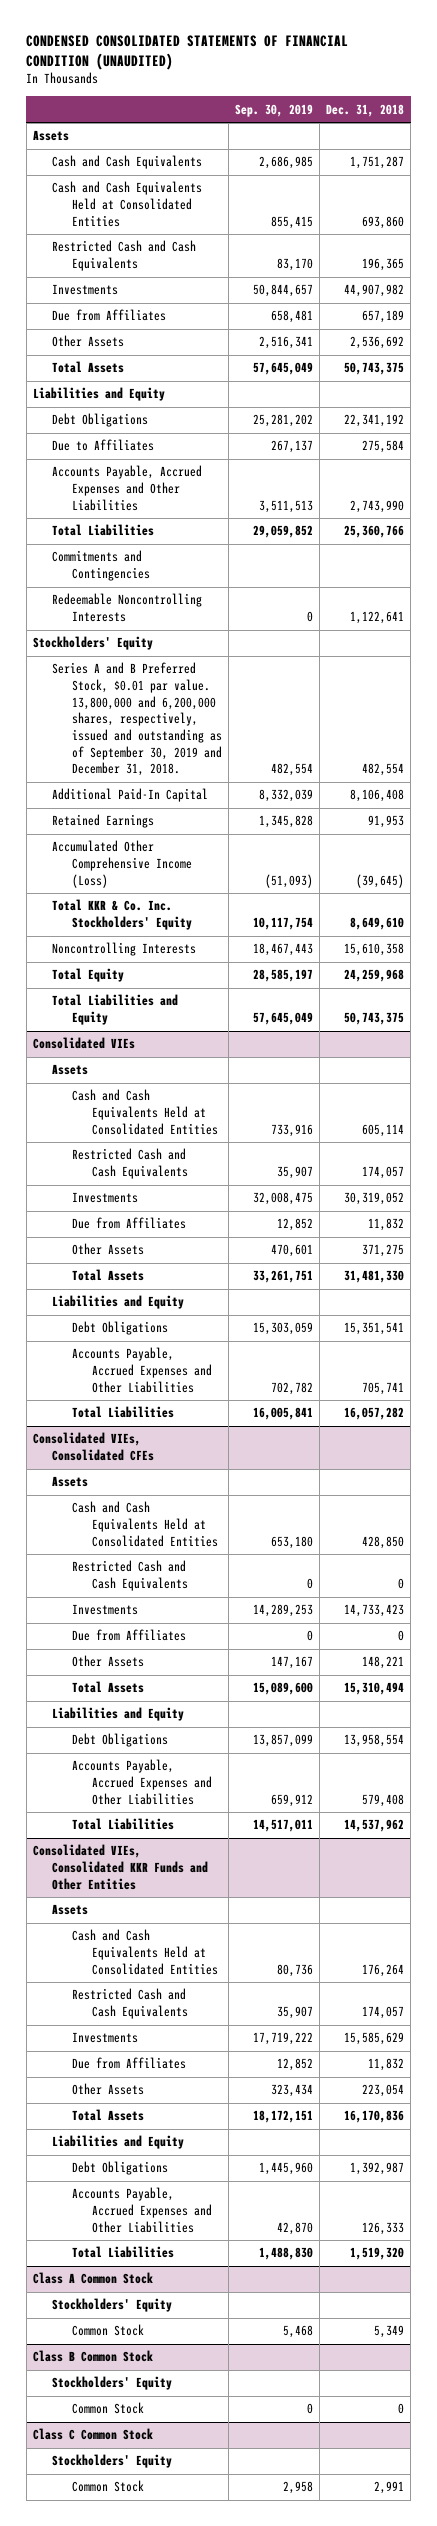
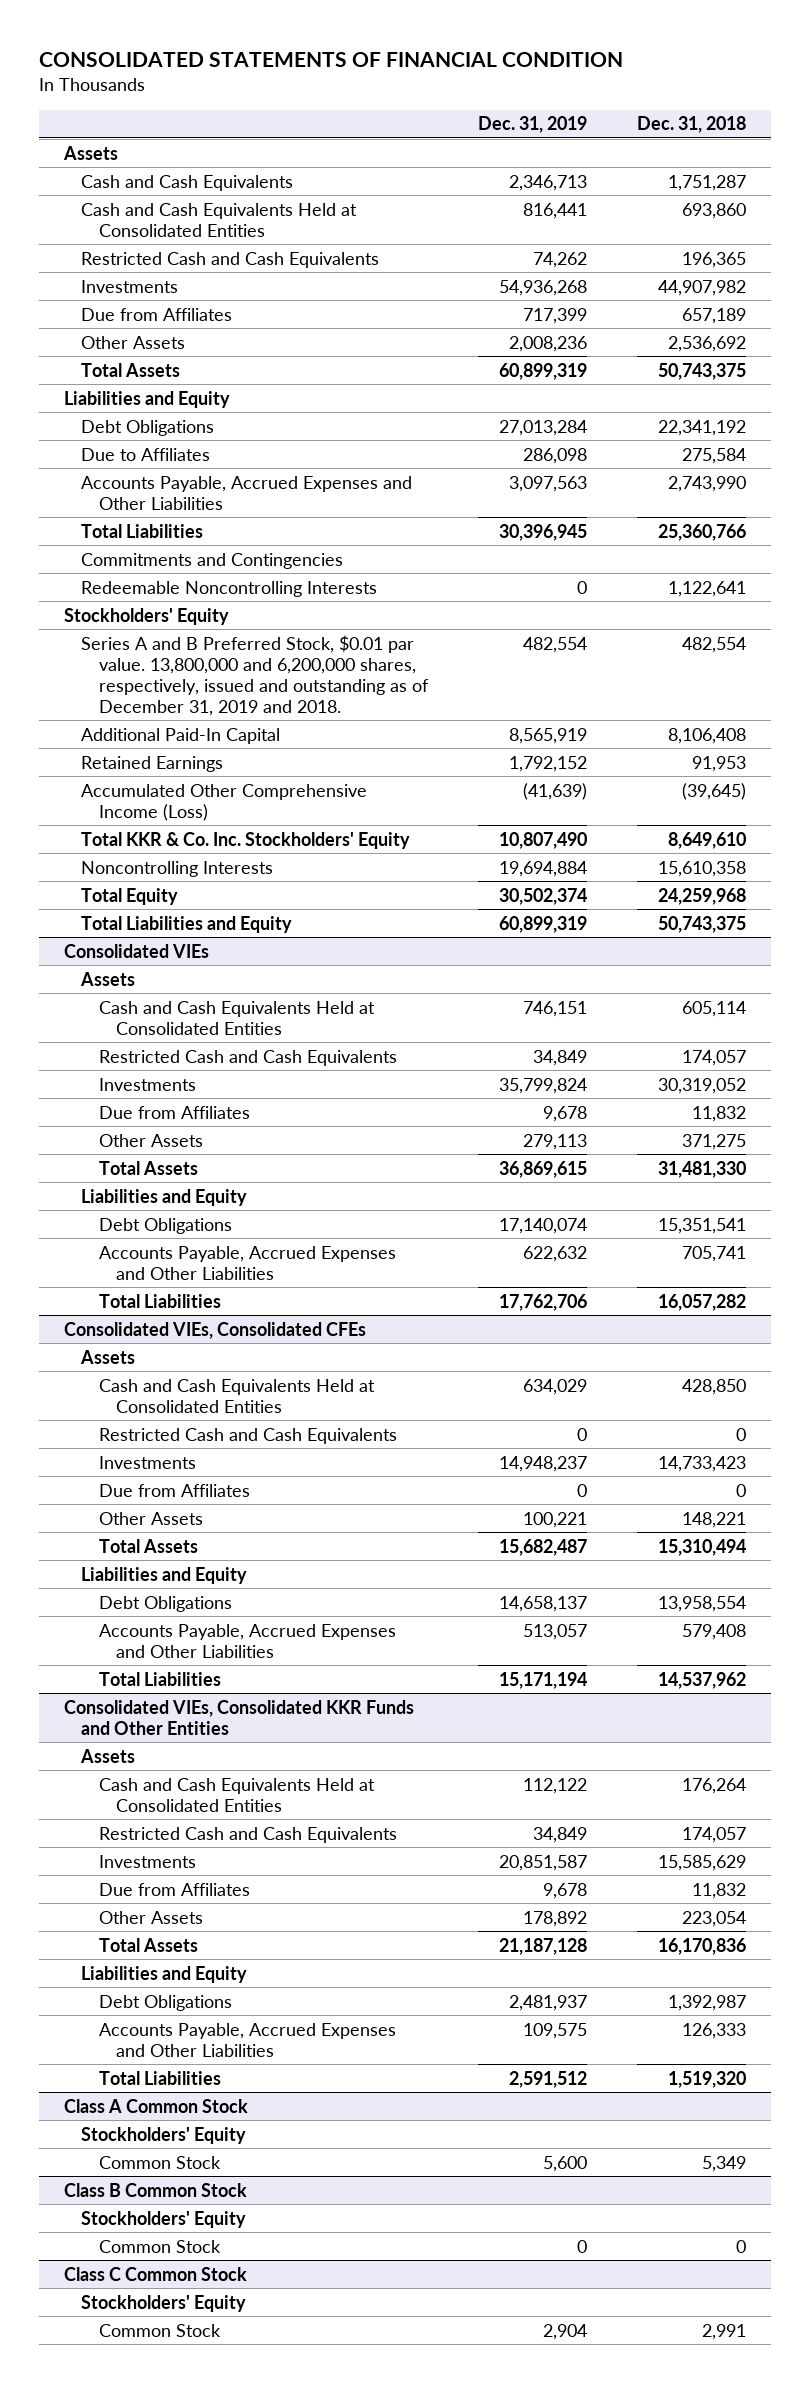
- CONDENSED CONSOLIDATED STATEMENTS OF FINANCIAL CONDITION (UNAUDITED)
+ CONSOLIDATED STATEMENTS OF FINANCIAL CONDITION
- | Sep. 30, 2019 | Dec. 31, 2018
+ | Dec. 31, 2019 | Dec. 31, 2018
- Series A and B Preferred Stock, $0.01 par value. 13,800,000 and 6,200,000 shares, respectively, issued and outstanding as of September 30, 2019 and December 31, 2018. | 482,554 | 482,554
+ Series A and B Preferred Stock, $0.01 par value. 13,800,000 and 6,200,000 shares, respectively, issued and outstanding as of December 31, 2019 and 2018. | 482,554 | 482,554

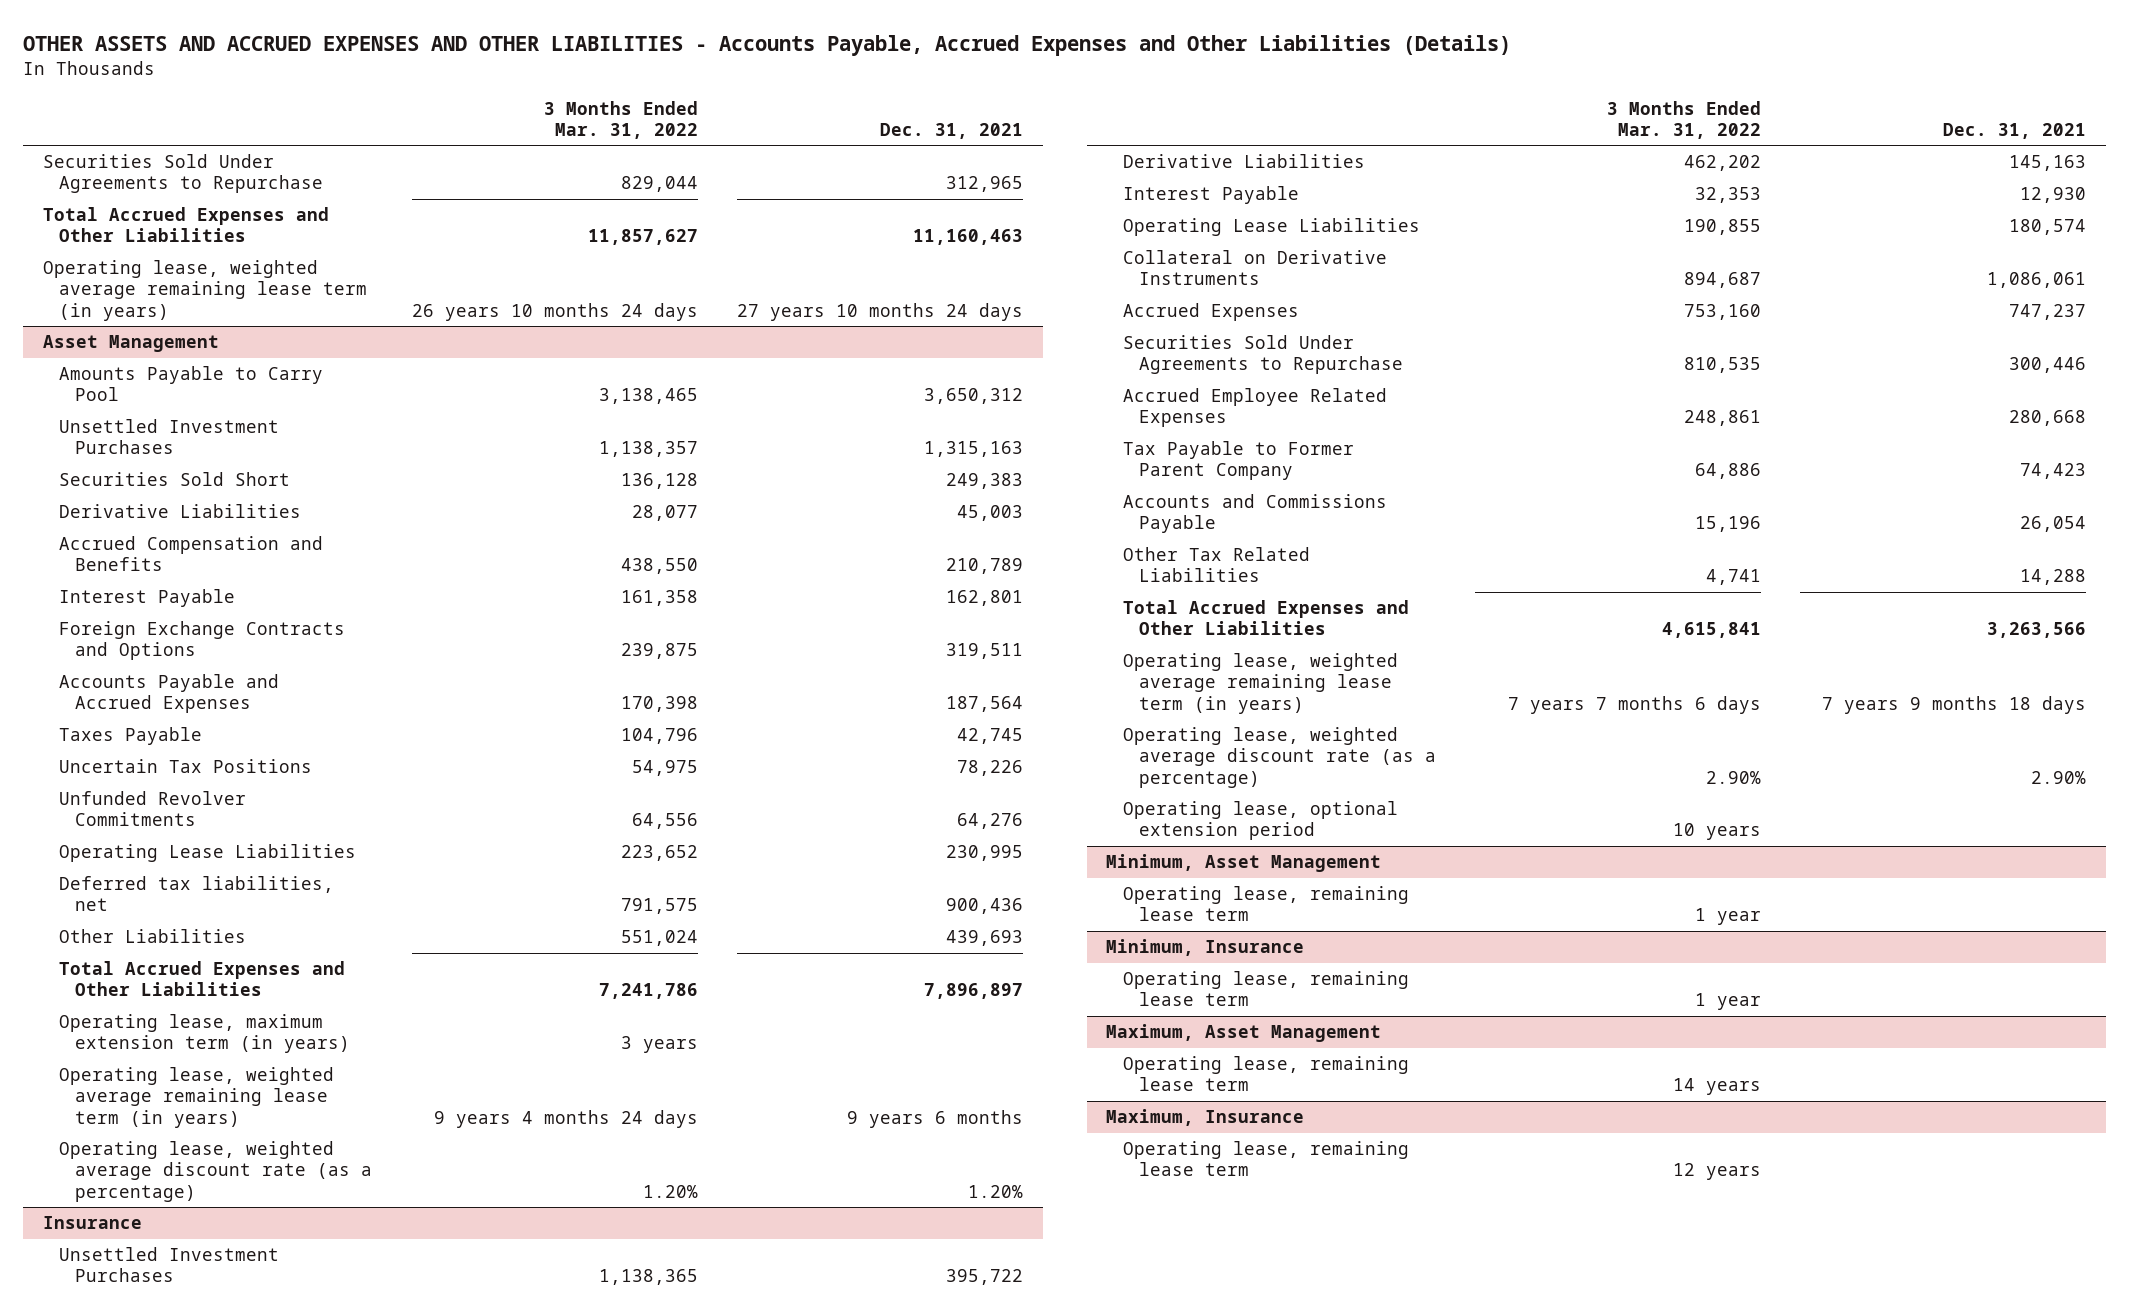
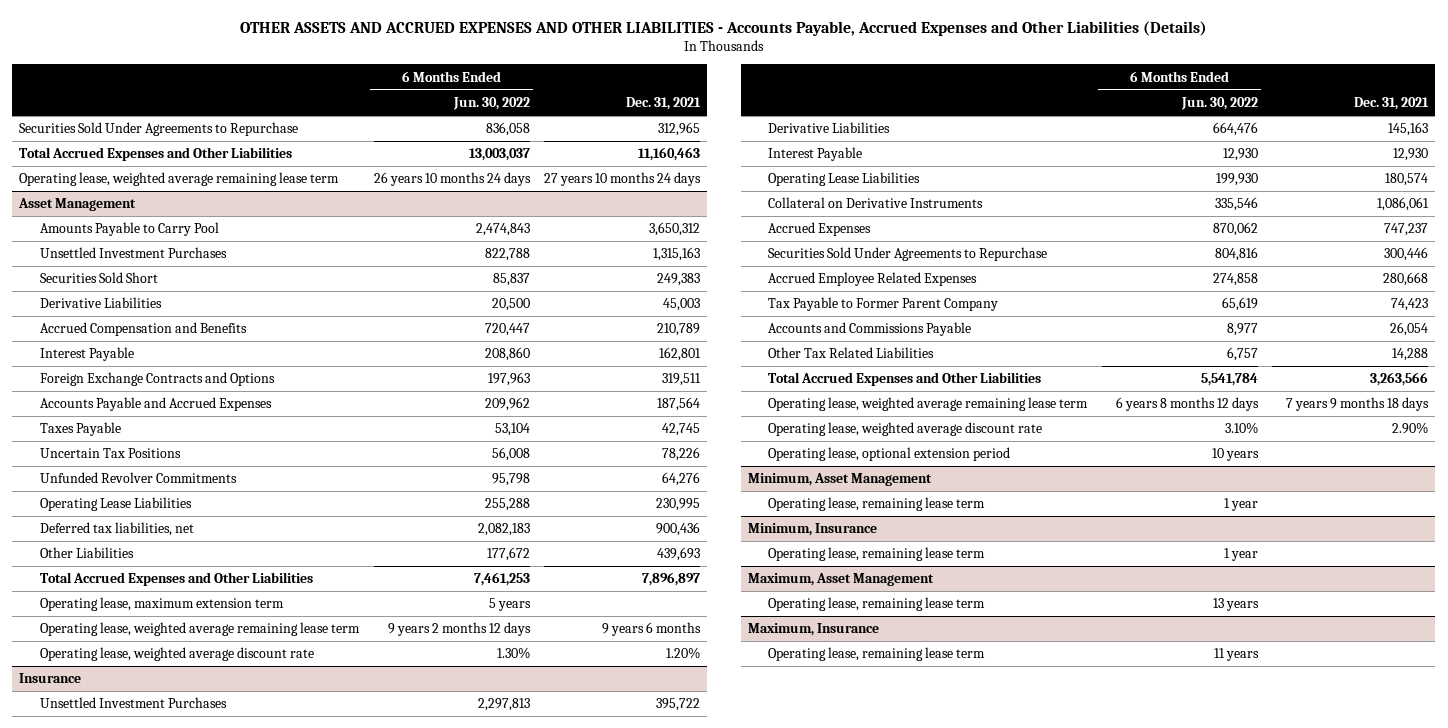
- | 3 Months Ended Mar. 31, 2022 | Dec. 31, 2021
+ | 6 Months Ended Jun. 30, 2022 | Dec. 31, 2021
- Operating lease, weighted average remaining lease term (in years) | 26 years 10 months 24 days | 27 years 10 months 24 days
+ Operating lease, weighted average remaining lease term | 26 years 10 months 24 days | 27 years 10 months 24 days
@ Asset Management
- Operating lease, maximum extension term (in years) | 3 years |
- Operating lease, weighted average remaining lease term (in years) | 9 years 4 months 24 days | 9 years 6 months
- Operating lease, weighted average discount rate (as a percentage) | 1.20% | 1.20%
+ Operating lease, maximum extension term | 5 years |
+ Operating lease, weighted average remaining lease term | 9 years 2 months 12 days | 9 years 6 months
+ Operating lease, weighted average discount rate | 1.30% | 1.20%
@ Insurance
- Operating lease, weighted average remaining lease term (in years) | 7 years 7 months 6 days | 7 years 9 months 18 days
- Operating lease, weighted average discount rate (as a percentage) | 2.90% | 2.90%
+ Operating lease, weighted average remaining lease term | 6 years 8 months 12 days | 7 years 9 months 18 days
+ Operating lease, weighted average discount rate | 3.10% | 2.90%

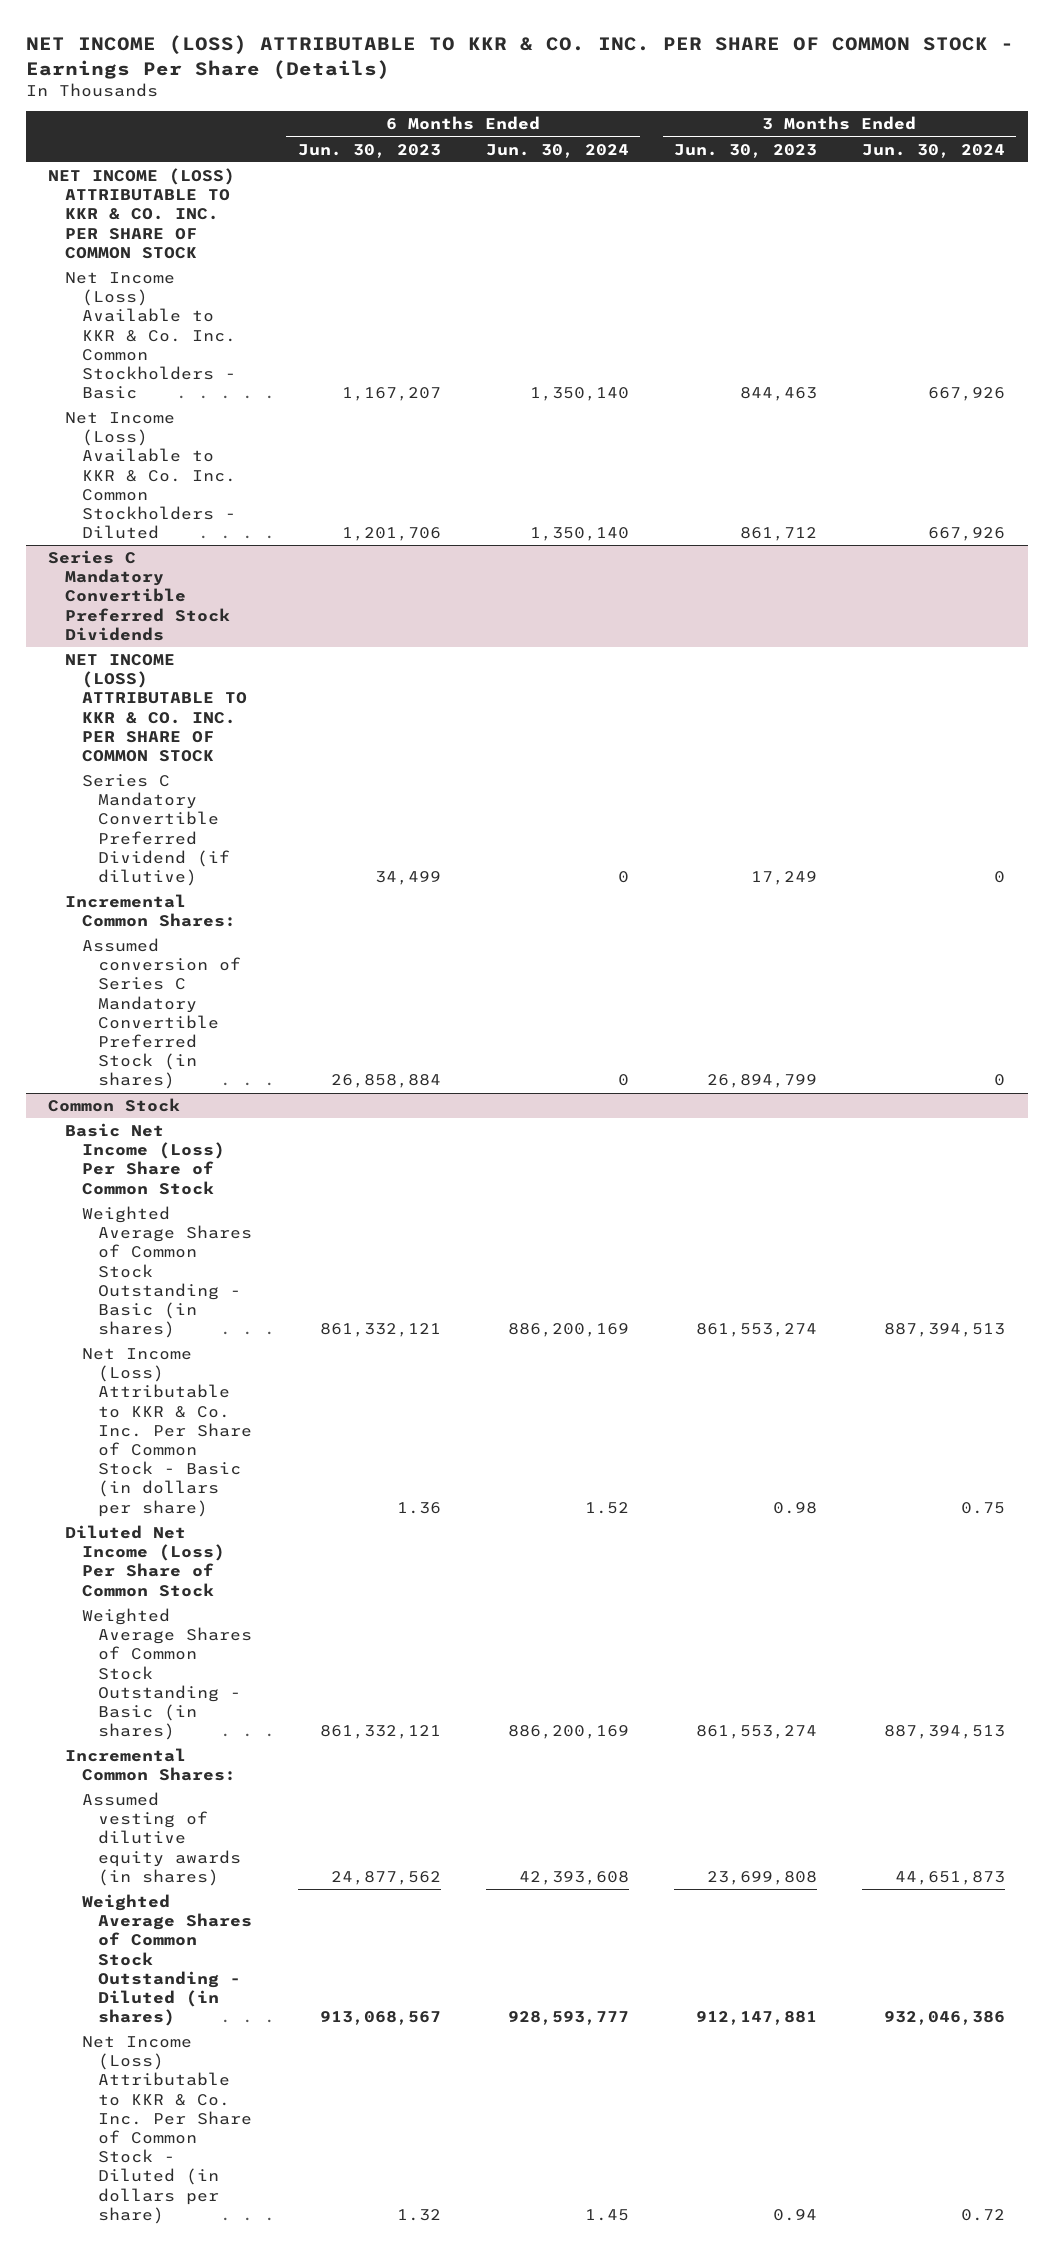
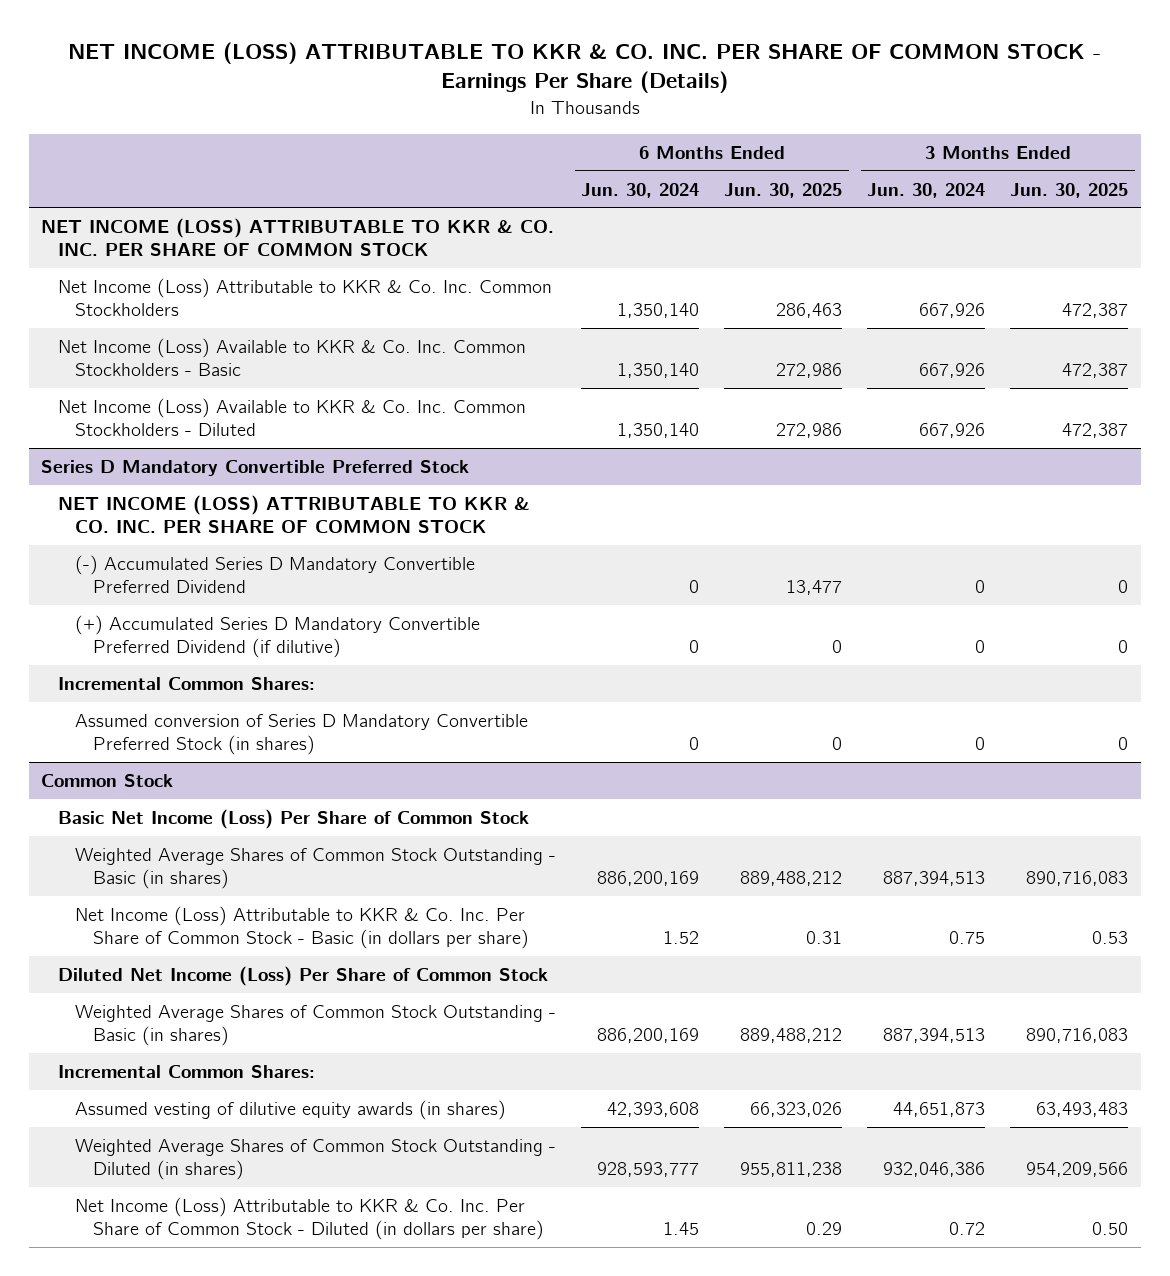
- | 6 Months Ended Jun. 30, 2023 | 6 Months Ended Jun. 30, 2024 | 3 Months Ended Jun. 30, 2023 | 3 Months Ended Jun. 30, 2024
+ | 6 Months Ended Jun. 30, 2024 | 6 Months Ended Jun. 30, 2025 | 3 Months Ended Jun. 30, 2024 | 3 Months Ended Jun. 30, 2025
+ Net Income (Loss) Attributable to KKR & Co. Inc. Common Stockholders | 1,350,140 | 286,463 | 667,926 | 472,387
- Series C Mandatory Convertible Preferred Stock Dividends
+ Series D Mandatory Convertible Preferred Stock
- Series C Mandatory Convertible Preferred Dividend (if dilutive) | 34,499 | 0 | 17,249 | 0
+ (-) Accumulated Series D Mandatory Convertible Preferred Dividend | 0 | 13,477 | 0 | 0
+ (+) Accumulated Series D Mandatory Convertible Preferred Dividend (if dilutive) | 0 | 0 | 0 | 0
- Assumed conversion of Series C Mandatory Convertible Preferred Stock (in shares) | 26,858,884 | 0 | 26,894,799 | 0
+ Assumed conversion of Series D Mandatory Convertible Preferred Stock (in shares) | 0 | 0 | 0 | 0

